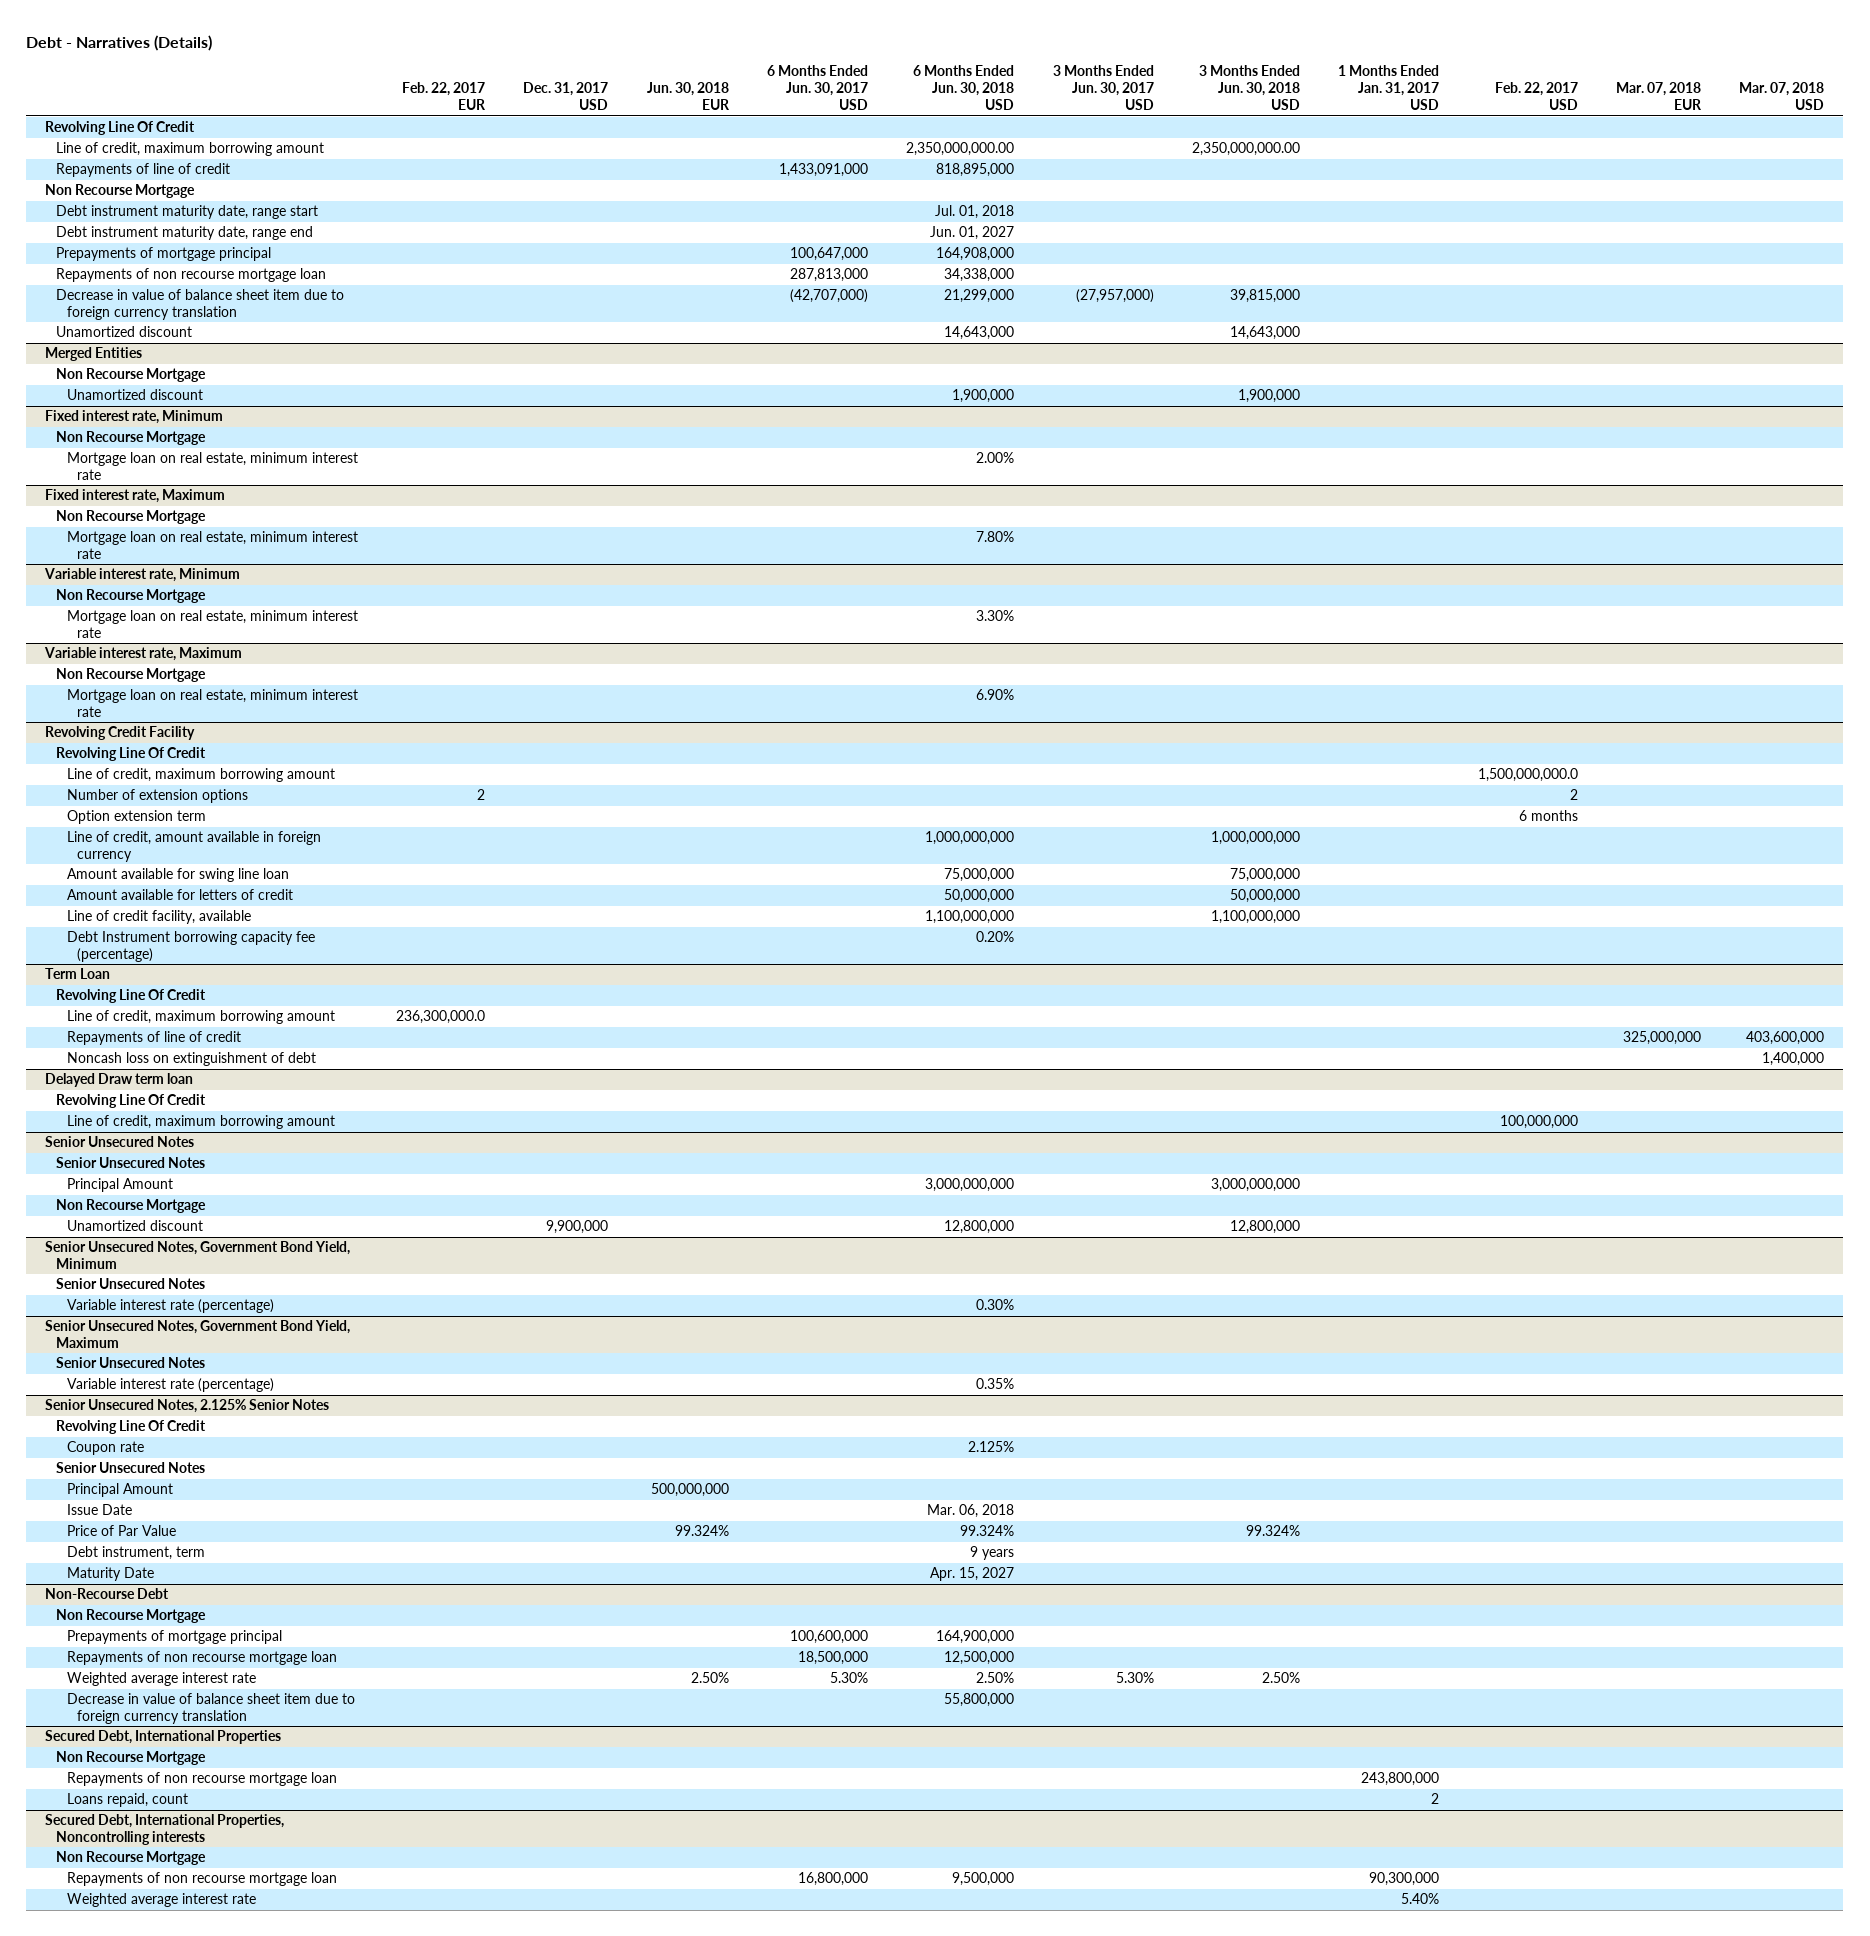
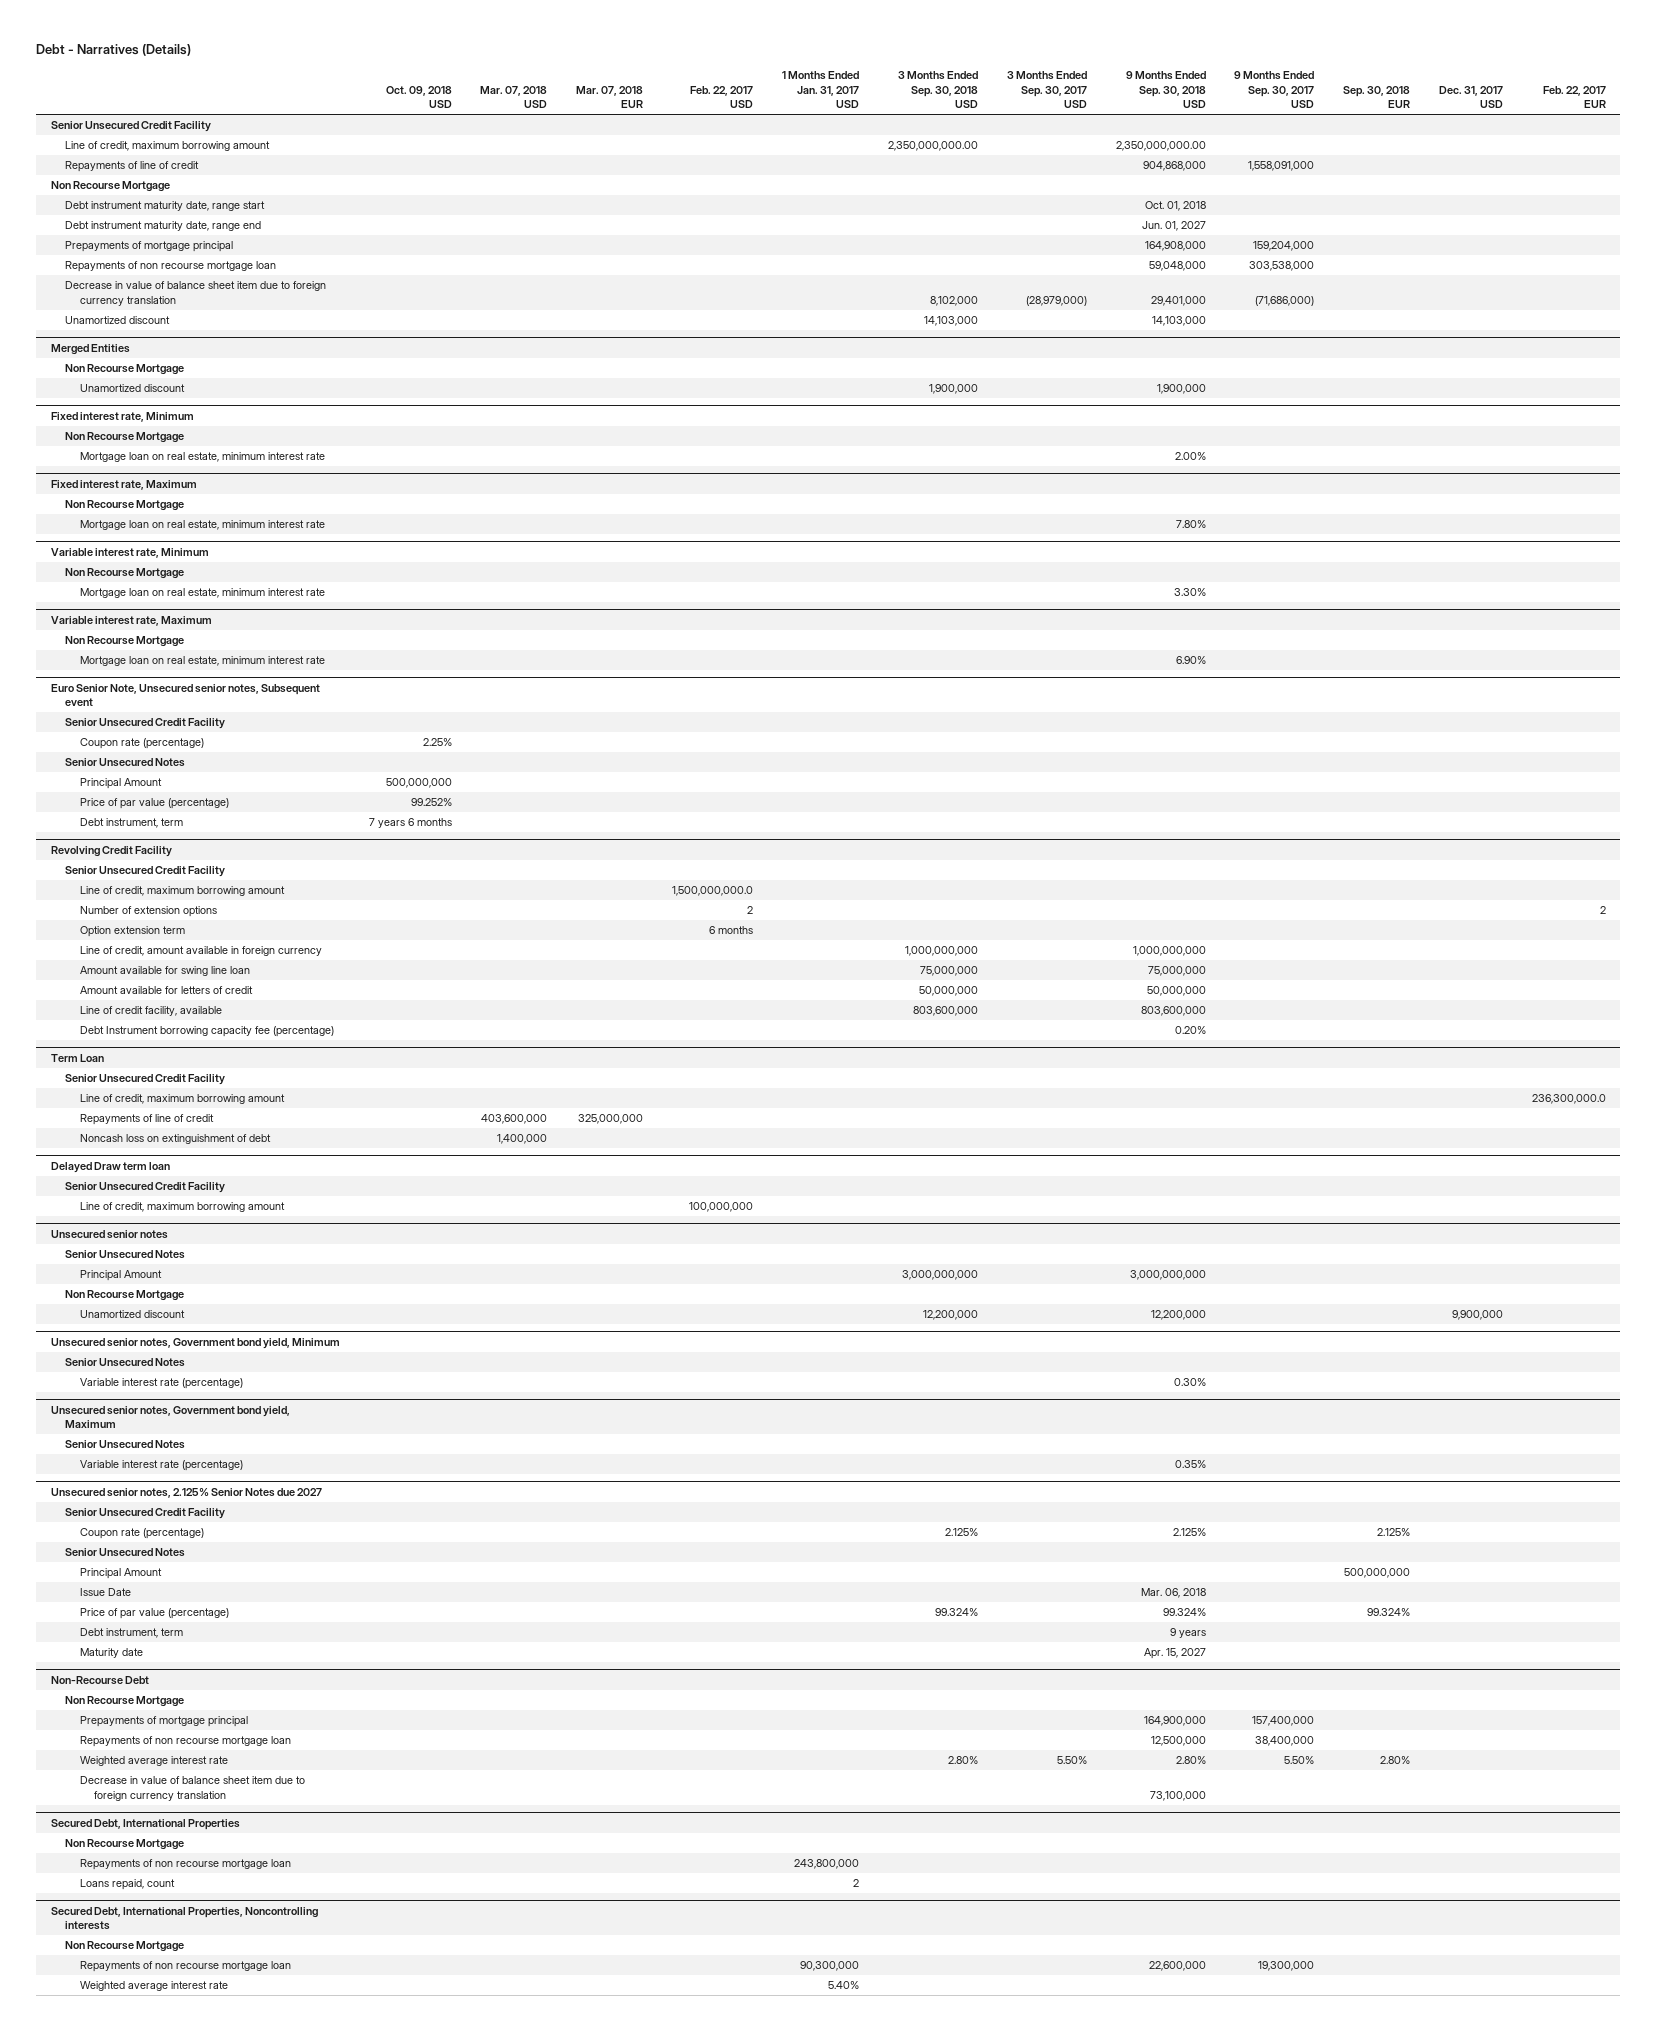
- | Feb. 22, 2017 EUR | Dec. 31, 2017 USD | Jun. 30, 2018 EUR | 6 Months Ended Jun. 30, 2017 USD | 6 Months Ended Jun. 30, 2018 USD | 3 Months Ended Jun. 30, 2017 USD | 3 Months Ended Jun. 30, 2018 USD | 1 Months Ended Jan. 31, 2017 USD | Feb. 22, 2017 USD | Mar. 07, 2018 EUR | Mar. 07, 2018 USD
+ | Oct. 09, 2018 USD | Mar. 07, 2018 USD | Mar. 07, 2018 EUR | Feb. 22, 2017 USD | 1 Months Ended Jan. 31, 2017 USD | 3 Months Ended Sep. 30, 2018 USD | 3 Months Ended Sep. 30, 2017 USD | 9 Months Ended Sep. 30, 2018 USD | 9 Months Ended Sep. 30, 2017 USD | Sep. 30, 2018 EUR | Dec. 31, 2017 USD | Feb. 22, 2017 EUR
- Revolving Line Of Credit
+ Senior Unsecured Credit Facility
+ Euro Senior Note, Unsecured senior notes, Subsequent event
+ Senior Unsecured Credit Facility
+ Coupon rate (percentage) | 2.25% | | | | | | | | | | |
+ Senior Unsecured Notes
+ Principal Amount | 500,000,000 | | | | | | | | | | |
+ Price of par value (percentage) | 99.252% | | | | | | | | | | |
+ Debt instrument, term | 7 years 6 months | | | | | | | | | | |
@ Revolving Credit Facility
- Revolving Line Of Credit
+ Senior Unsecured Credit Facility
@ Term Loan
- Revolving Line Of Credit
+ Senior Unsecured Credit Facility
@ Delayed Draw term loan
- Revolving Line Of Credit
+ Senior Unsecured Credit Facility
- Senior Unsecured Notes
+ Unsecured senior notes
- Senior Unsecured Notes, Government Bond Yield, Minimum
+ Unsecured senior notes, Government bond yield, Minimum
- Senior Unsecured Notes, Government Bond Yield, Maximum
+ Unsecured senior notes, Government bond yield, Maximum
- Senior Unsecured Notes, 2.125% Senior Notes
- Revolving Line Of Credit
- Coupon rate | | | | | 2.125% | | | | | |
+ Unsecured senior notes, 2.125% Senior Notes due 2027
+ Senior Unsecured Credit Facility
+ Coupon rate (percentage) | | | | | | 2.125% | | 2.125% | | 2.125% | |
- Price of Par Value | | | 99.324% | | 99.324% | | 99.324% | | | |
+ Price of par value (percentage) | | | | | | 99.324% | | 99.324% | | 99.324% | |
- Maturity Date | | | | | Apr. 15, 2027 | | | | | |
+ Maturity date | | | | | | | | Apr. 15, 2027 | | | |

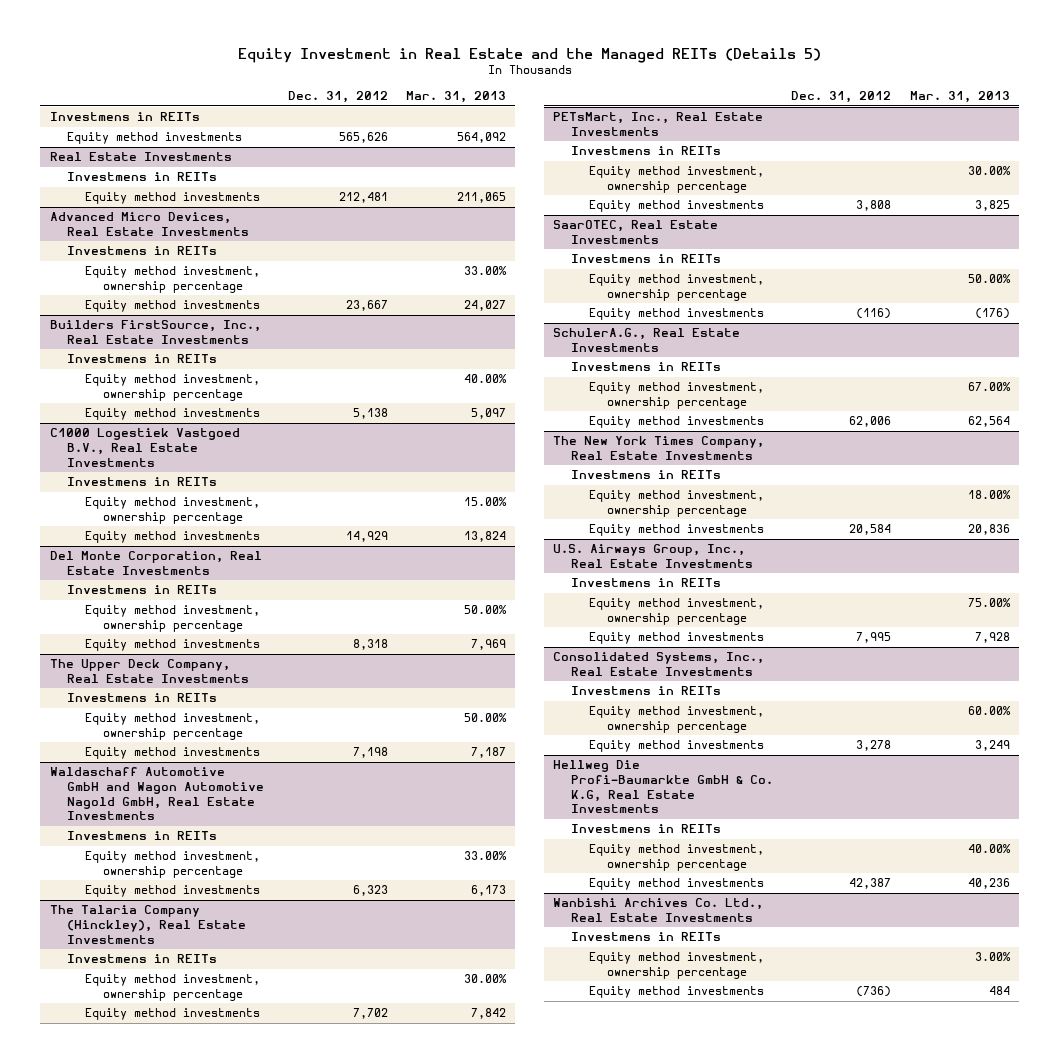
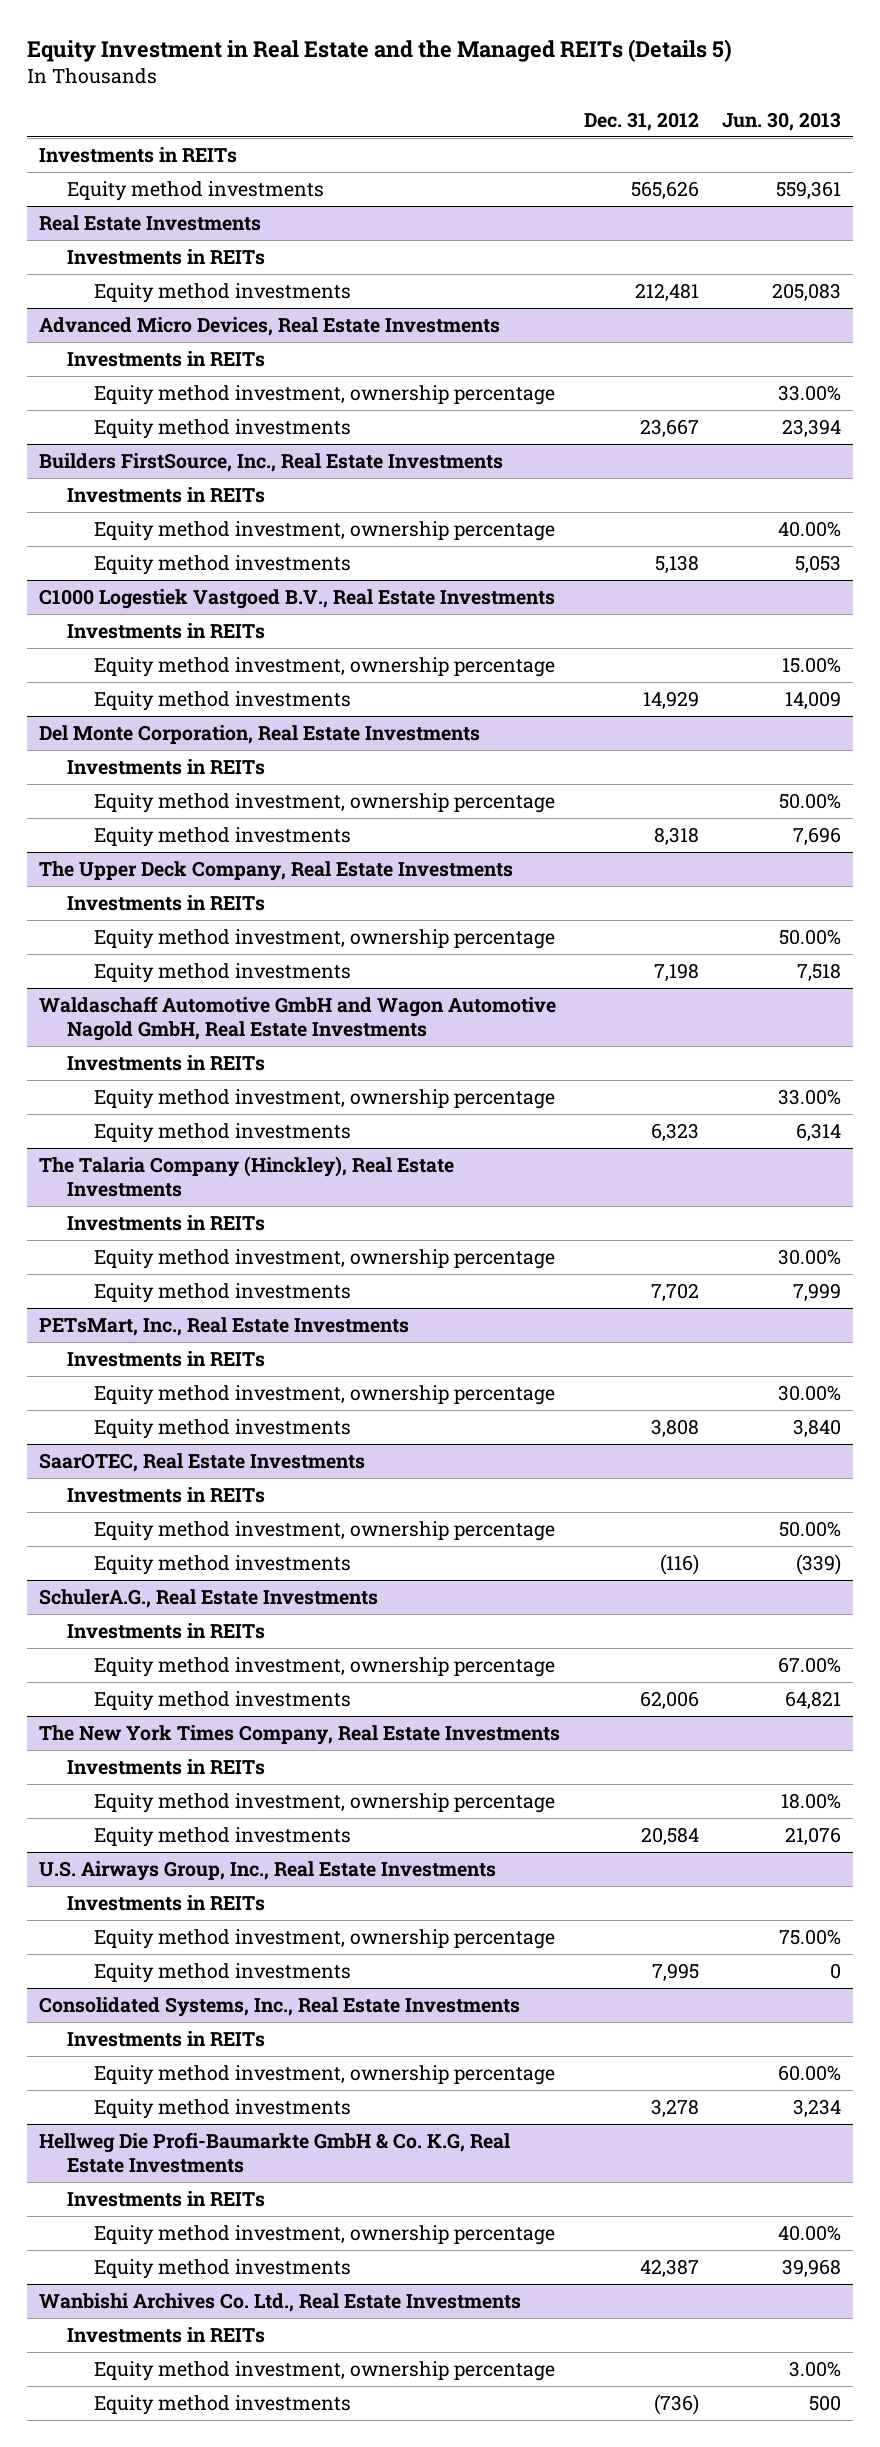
- | Dec. 31, 2012 | Mar. 31, 2013
+ | Dec. 31, 2012 | Jun. 30, 2013
- Investmens in REITs
+ Investments in REITs
@ Real Estate Investments
- Investmens in REITs
+ Investments in REITs
@ Advanced Micro Devices, Real Estate Investments
- Investmens in REITs
+ Investments in REITs
@ Builders FirstSource, Inc., Real Estate Investments
- Investmens in REITs
+ Investments in REITs
@ C1000 Logestiek Vastgoed B.V., Real Estate Investments
- Investmens in REITs
+ Investments in REITs
@ Del Monte Corporation, Real Estate Investments
- Investmens in REITs
+ Investments in REITs
@ The Upper Deck Company, Real Estate Investments
- Investmens in REITs
+ Investments in REITs
@ Waldaschaff Automotive GmbH and Wagon Automotive Nagold GmbH, Real Estate Investments
- Investmens in REITs
+ Investments in REITs
@ The Talaria Company (Hinckley), Real Estate Investments
- Investmens in REITs
+ Investments in REITs
@ PETsMart, Inc., Real Estate Investments
- Investmens in REITs
+ Investments in REITs
@ SaarOTEC, Real Estate Investments
- Investmens in REITs
+ Investments in REITs
@ SchulerA.G., Real Estate Investments
- Investmens in REITs
+ Investments in REITs
@ The New York Times Company, Real Estate Investments
- Investmens in REITs
+ Investments in REITs
@ U.S. Airways Group, Inc., Real Estate Investments
- Investmens in REITs
+ Investments in REITs
@ Consolidated Systems, Inc., Real Estate Investments
- Investmens in REITs
+ Investments in REITs
@ Hellweg Die Profi-Baumarkte GmbH & Co. K.G, Real Estate Investments
- Investmens in REITs
+ Investments in REITs
@ Wanbishi Archives Co. Ltd., Real Estate Investments
- Investmens in REITs
+ Investments in REITs

